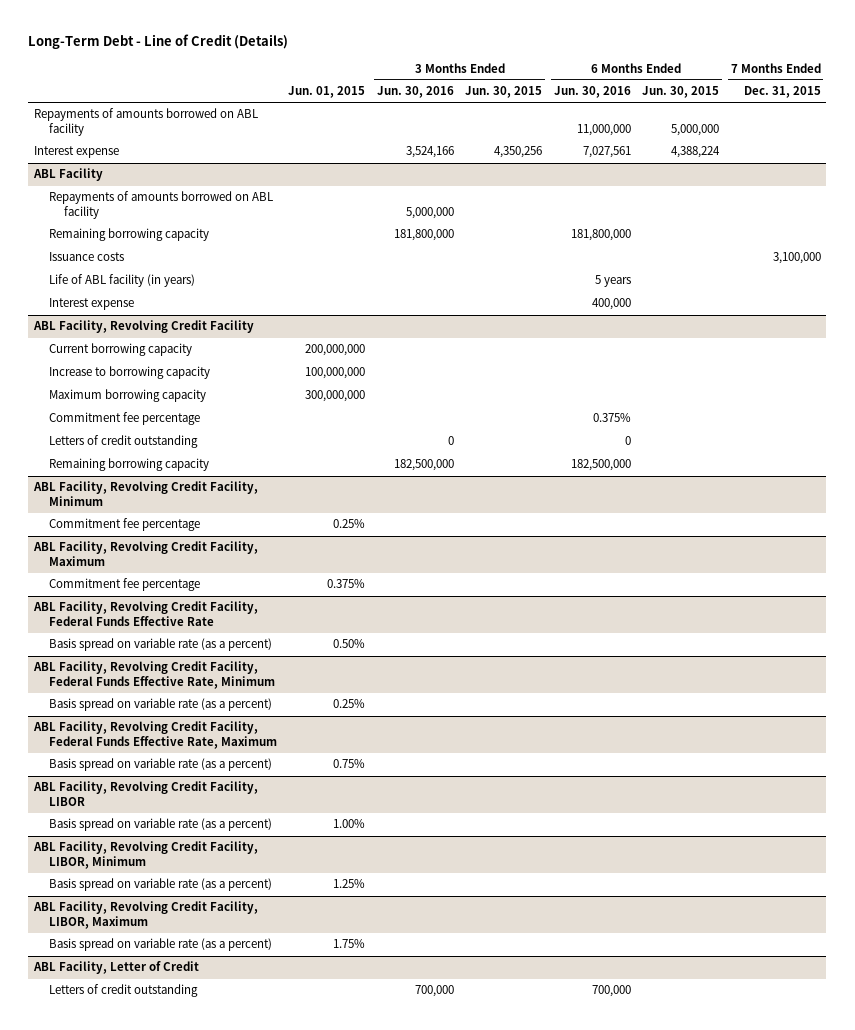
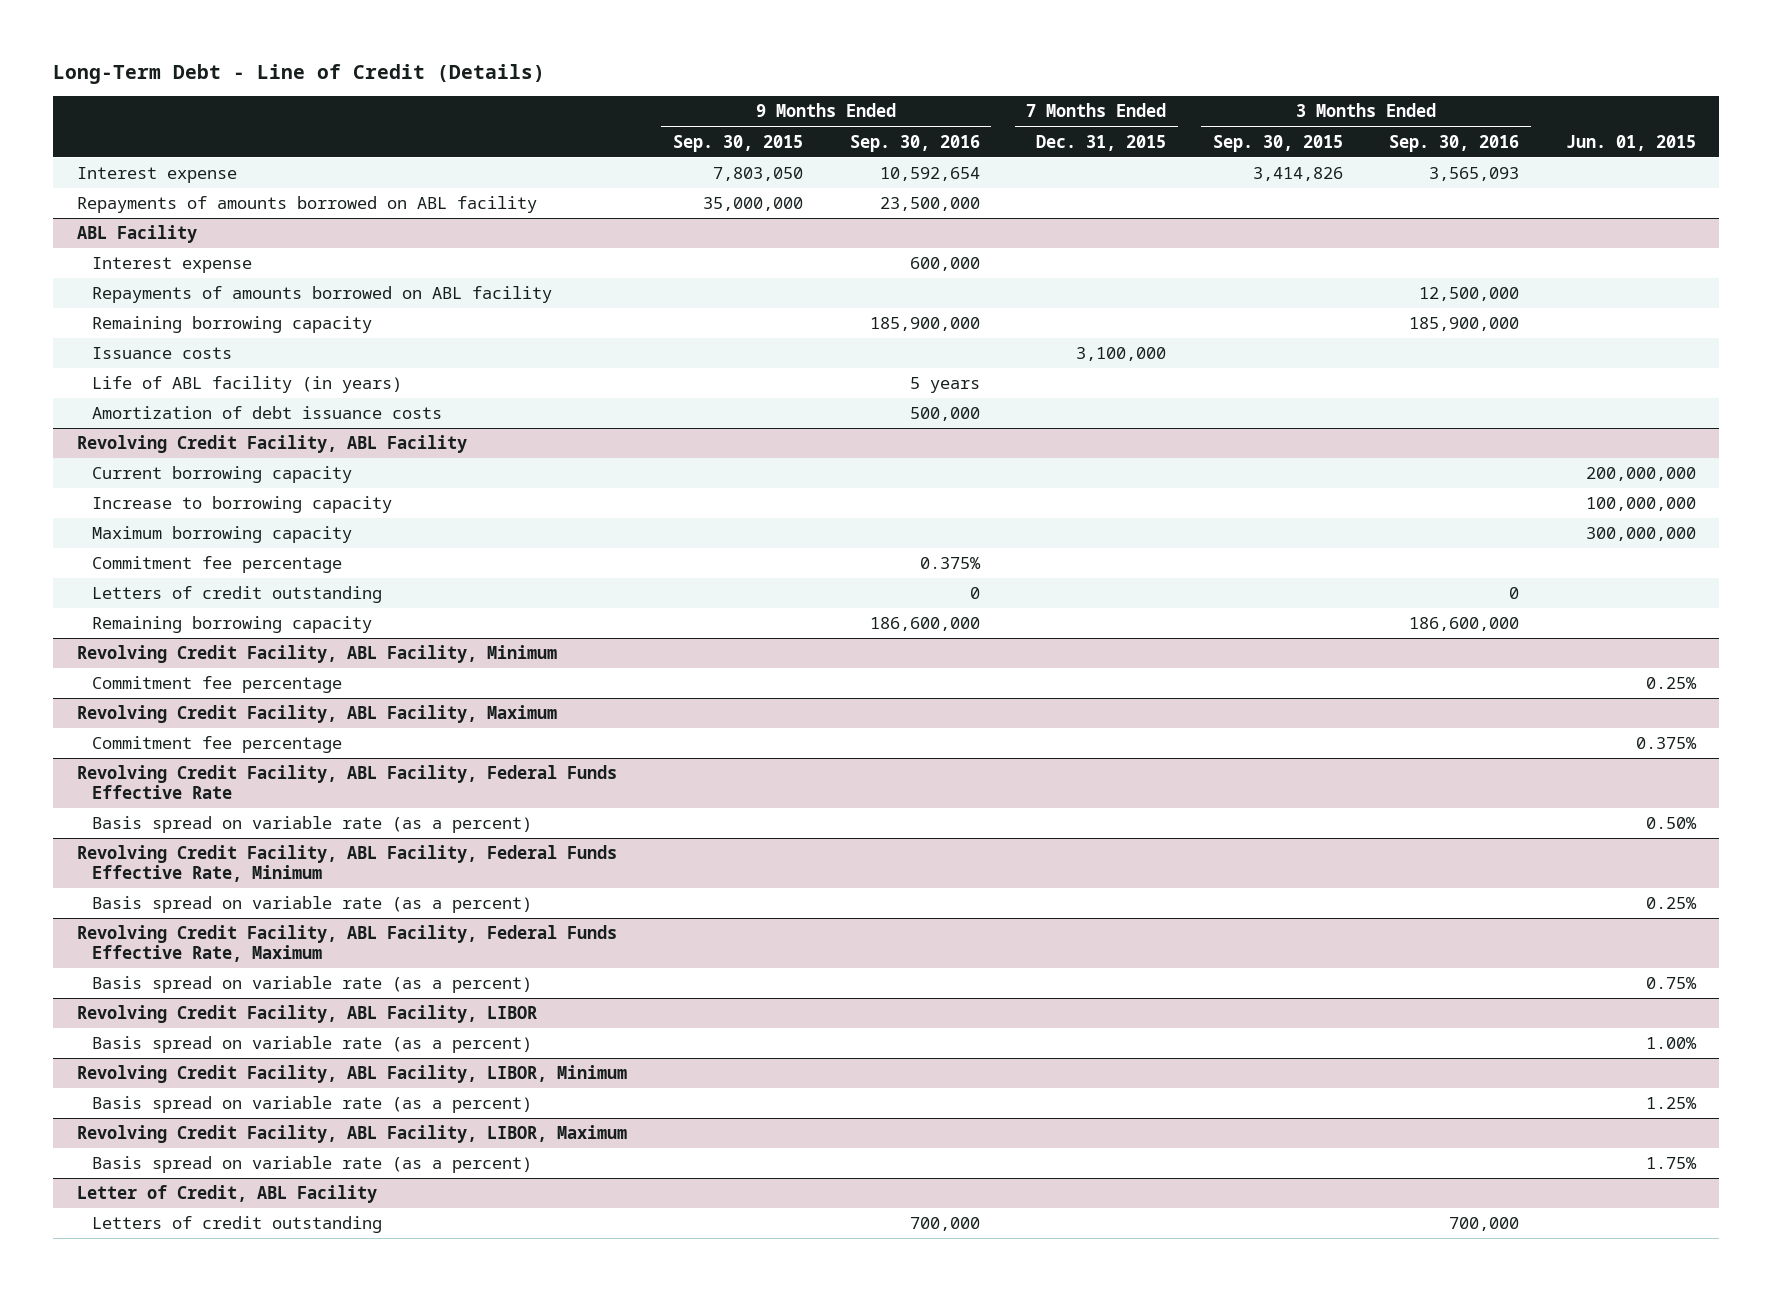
- | Jun. 01, 2015 | 3 Months Ended Jun. 30, 2016 | 3 Months Ended Jun. 30, 2015 | 6 Months Ended Jun. 30, 2016 | 6 Months Ended Jun. 30, 2015 | 7 Months Ended Dec. 31, 2015
+ | 9 Months Ended Sep. 30, 2015 | 9 Months Ended Sep. 30, 2016 | 7 Months Ended Dec. 31, 2015 | 3 Months Ended Sep. 30, 2015 | 3 Months Ended Sep. 30, 2016 | Jun. 01, 2015
moved down: Repayments of amounts borrowed on ABL facility | 35,000,000 | 23,500,000 | | | |
@ ABL Facility
moved up: Interest expense | | 600,000 | | | |
- ABL Facility, Revolving Credit Facility
@ ABL Facility
+ Amortization of debt issuance costs | | 500,000 | | | |
+ Revolving Credit Facility, ABL Facility
- ABL Facility, Revolving Credit Facility, Minimum
+ Revolving Credit Facility, ABL Facility, Minimum
- ABL Facility, Revolving Credit Facility, Maximum
+ Revolving Credit Facility, ABL Facility, Maximum
- ABL Facility, Revolving Credit Facility, Federal Funds Effective Rate
+ Revolving Credit Facility, ABL Facility, Federal Funds Effective Rate
- ABL Facility, Revolving Credit Facility, Federal Funds Effective Rate, Minimum
+ Revolving Credit Facility, ABL Facility, Federal Funds Effective Rate, Minimum
- ABL Facility, Revolving Credit Facility, Federal Funds Effective Rate, Maximum
+ Revolving Credit Facility, ABL Facility, Federal Funds Effective Rate, Maximum
- ABL Facility, Revolving Credit Facility, LIBOR
+ Revolving Credit Facility, ABL Facility, LIBOR
- ABL Facility, Revolving Credit Facility, LIBOR, Minimum
+ Revolving Credit Facility, ABL Facility, LIBOR, Minimum
- ABL Facility, Revolving Credit Facility, LIBOR, Maximum
+ Revolving Credit Facility, ABL Facility, LIBOR, Maximum
- ABL Facility, Letter of Credit
+ Letter of Credit, ABL Facility

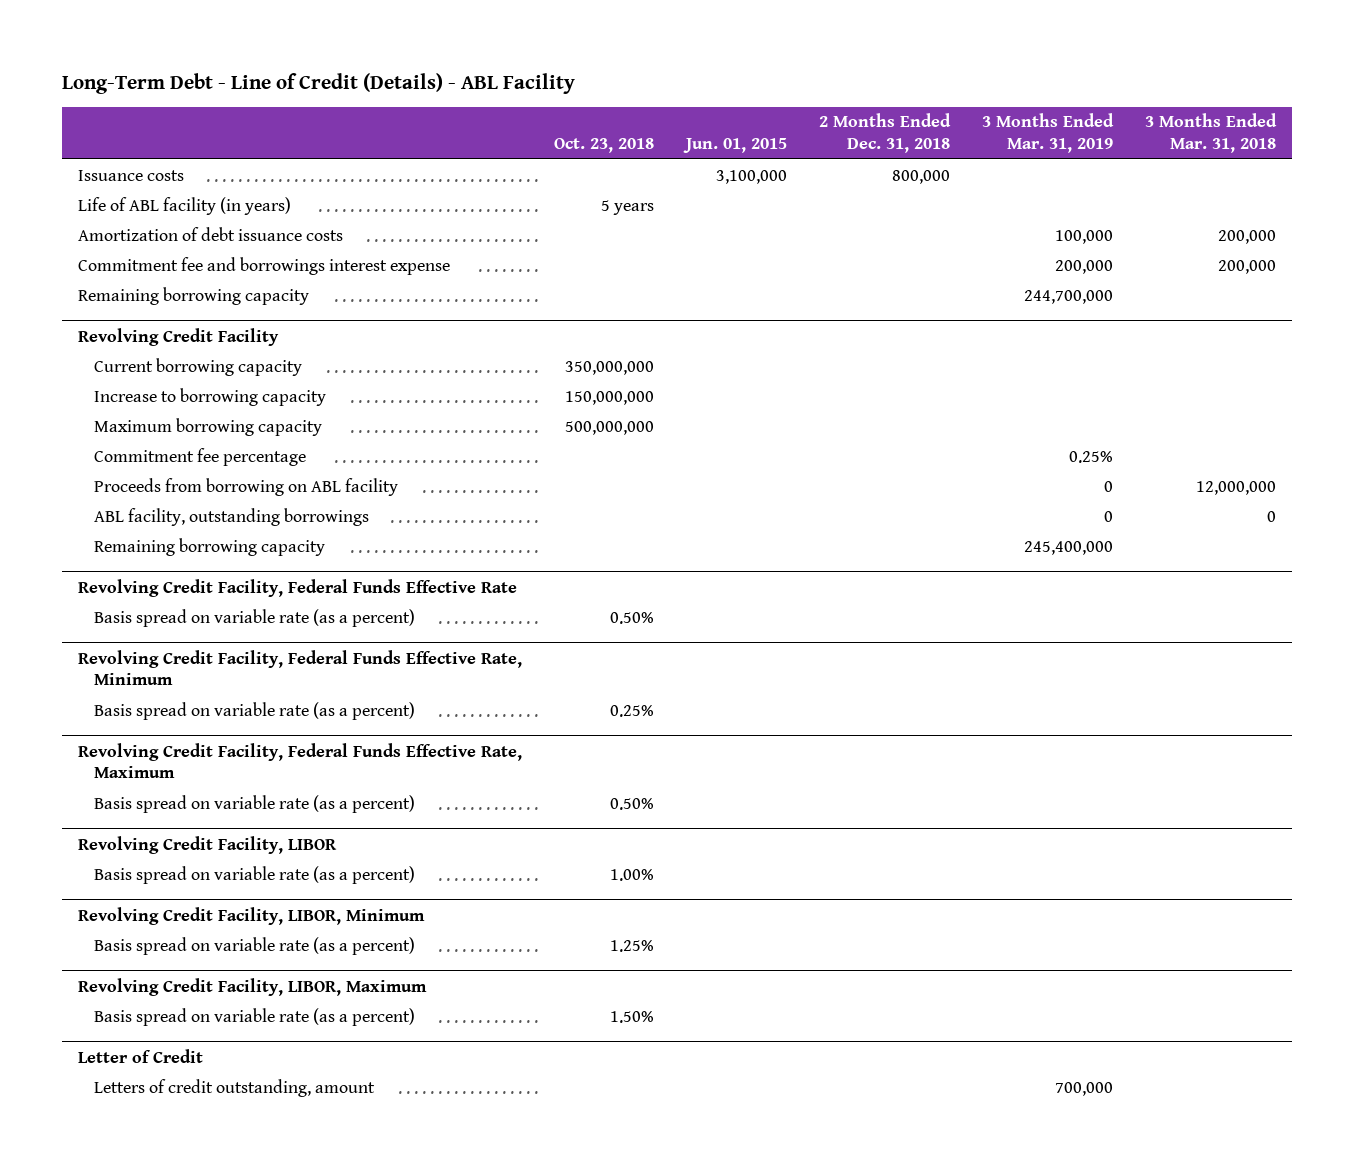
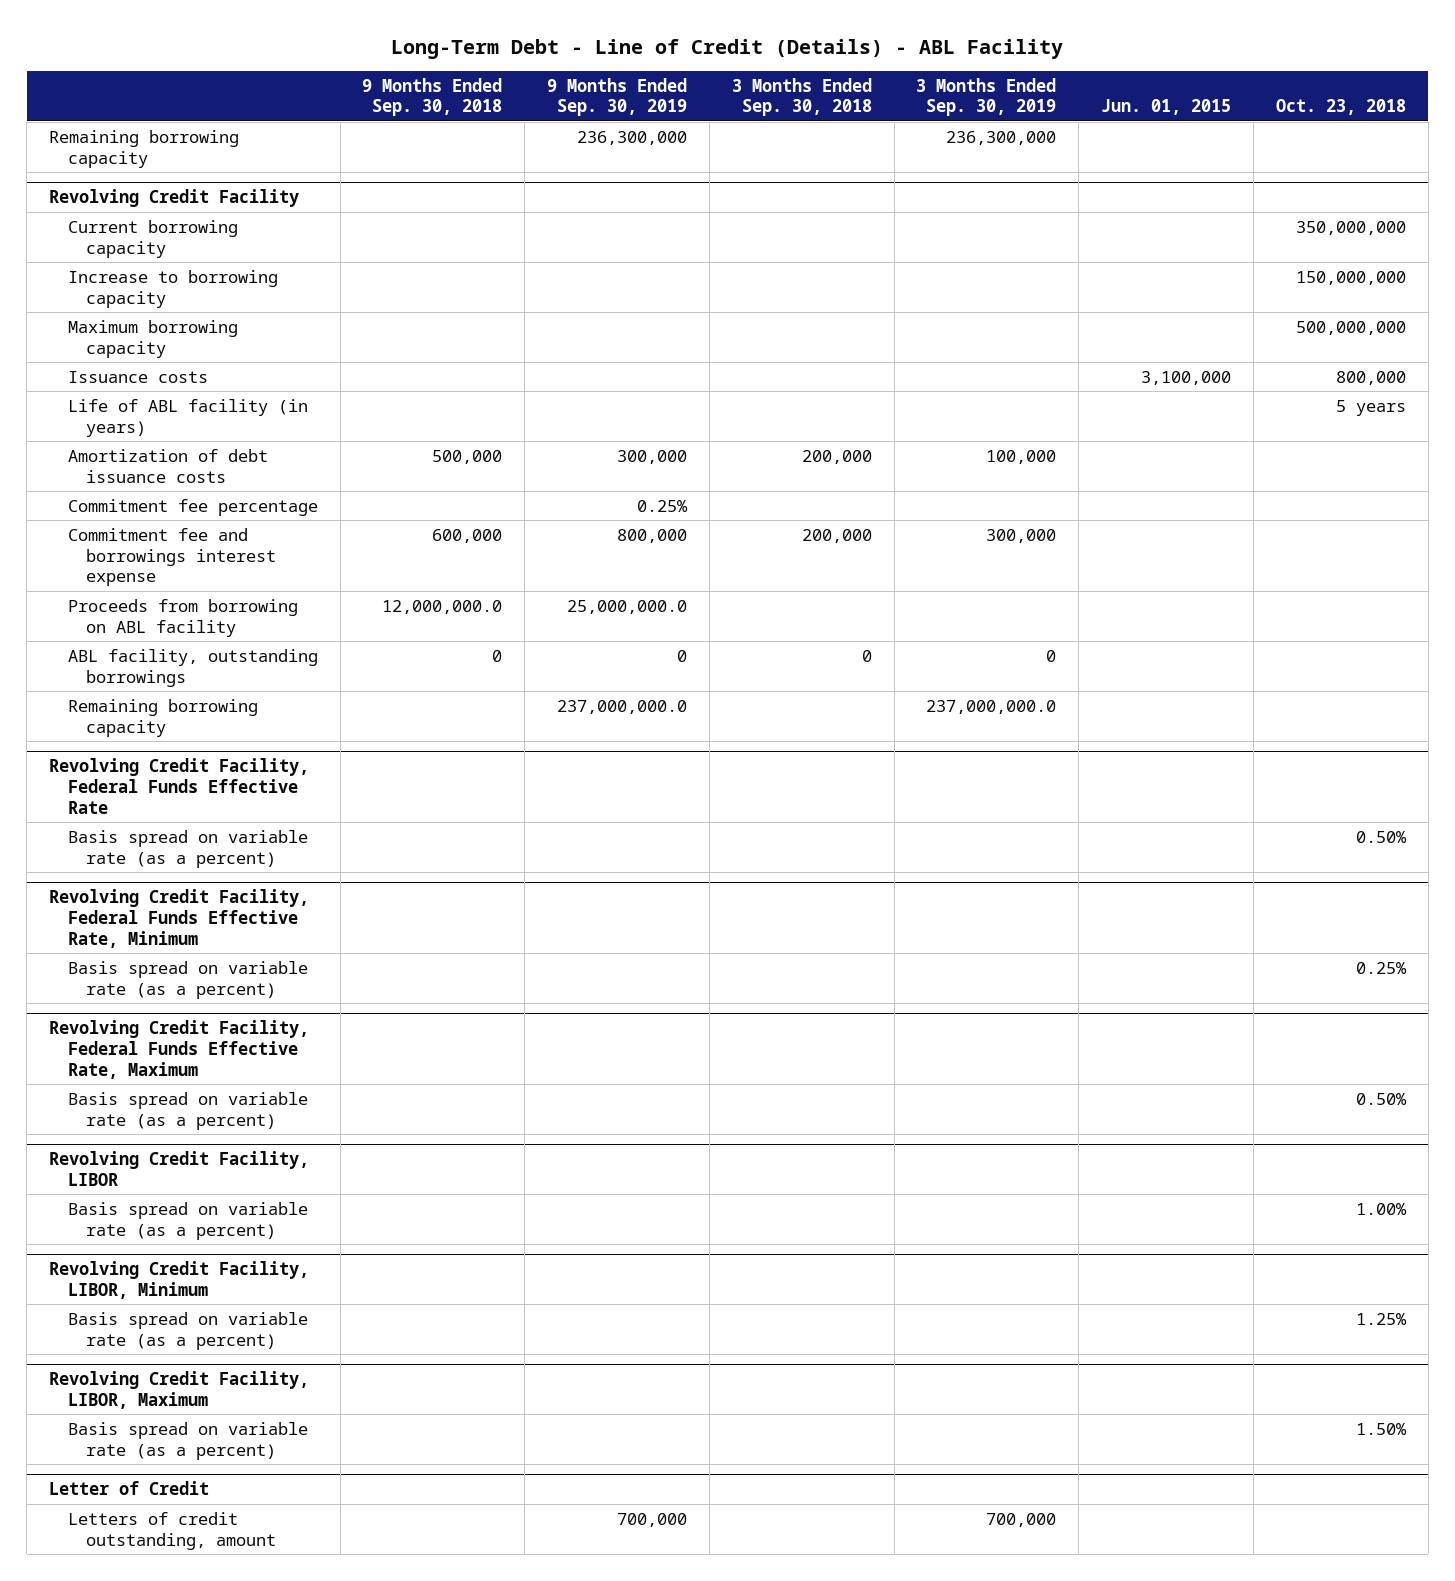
- | Oct. 23, 2018 | Jun. 01, 2015 | 2 Months Ended Dec. 31, 2018 | 3 Months Ended Mar. 31, 2019 | 3 Months Ended Mar. 31, 2018
+ | 9 Months Ended Sep. 30, 2018 | 9 Months Ended Sep. 30, 2019 | 3 Months Ended Sep. 30, 2018 | 3 Months Ended Sep. 30, 2019 | Jun. 01, 2015 | Oct. 23, 2018
- Issuance costs | | 3,100,000 | 800,000 | |
- Life of ABL facility (in years) | 5 years | | | |
- Amortization of debt issuance costs | | | | 100,000 | 200,000
- Commitment fee and borrowings interest expense | | | | 200,000 | 200,000
@ Revolving Credit Facility
+ Issuance costs | | | | | 3,100,000 | 800,000
+ Life of ABL facility (in years) | | | | | | 5 years
+ Amortization of debt issuance costs | 500,000 | 300,000 | 200,000 | 100,000 | |
+ Commitment fee and borrowings interest expense | 600,000 | 800,000 | 200,000 | 300,000 | |

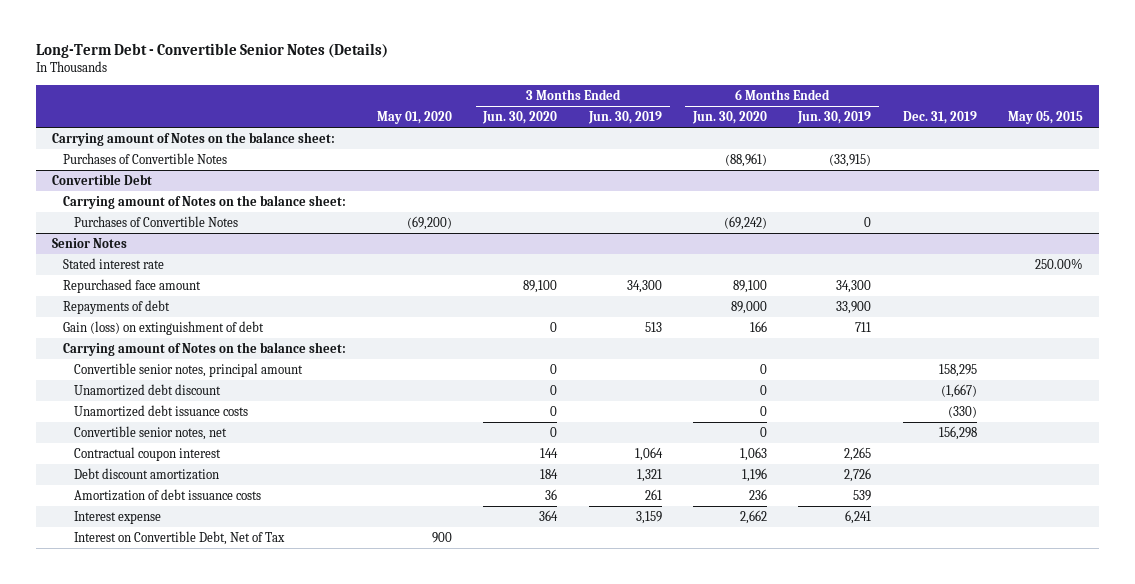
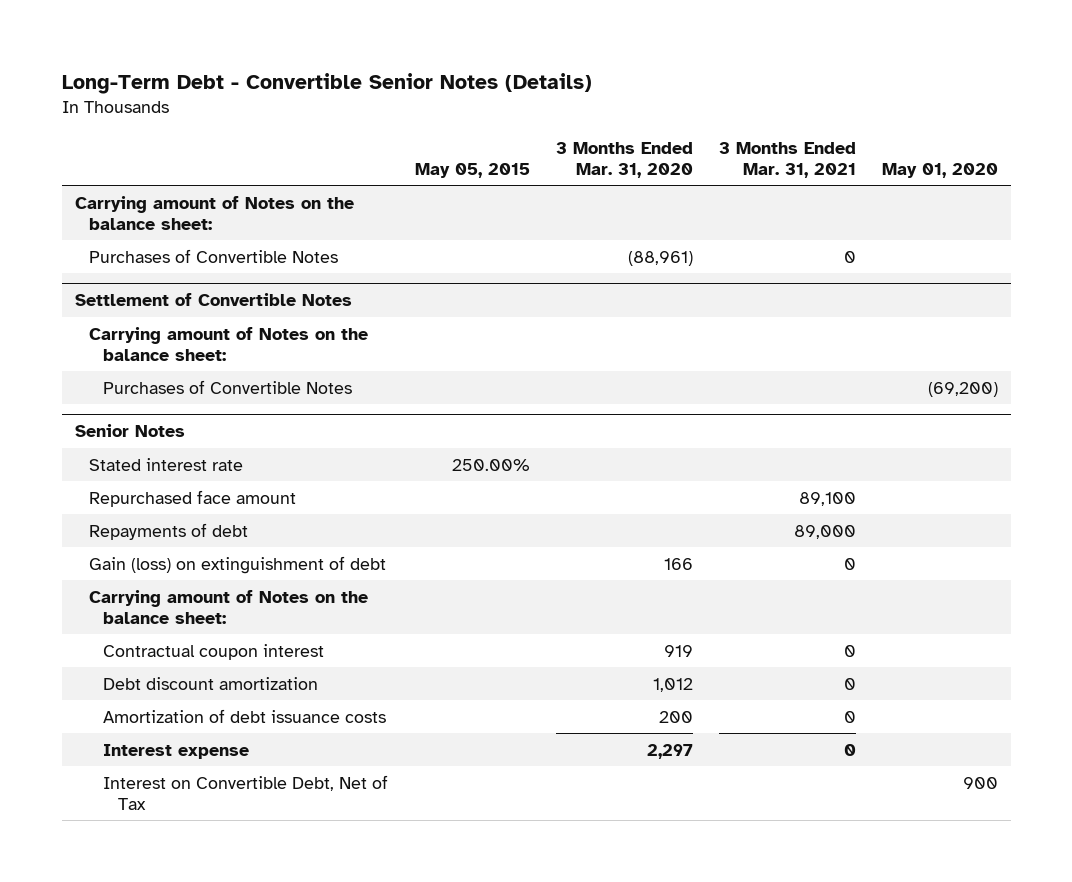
- | May 01, 2020 | 3 Months Ended Jun. 30, 2020 | 3 Months Ended Jun. 30, 2019 | 6 Months Ended Jun. 30, 2020 | 6 Months Ended Jun. 30, 2019 | Dec. 31, 2019 | May 05, 2015
+ | May 05, 2015 | 3 Months Ended Mar. 31, 2020 | 3 Months Ended Mar. 31, 2021 | May 01, 2020
- Convertible Debt
+ Settlement of Convertible Notes
@ Senior Notes
- Convertible senior notes, principal amount | | 0 | | 0 | | 158,295 |
- Unamortized debt discount | | 0 | | 0 | | (1,667) |
- Unamortized debt issuance costs | | 0 | | 0 | | (330) |
- Convertible senior notes, net | | 0 | | 0 | | 156,298 |

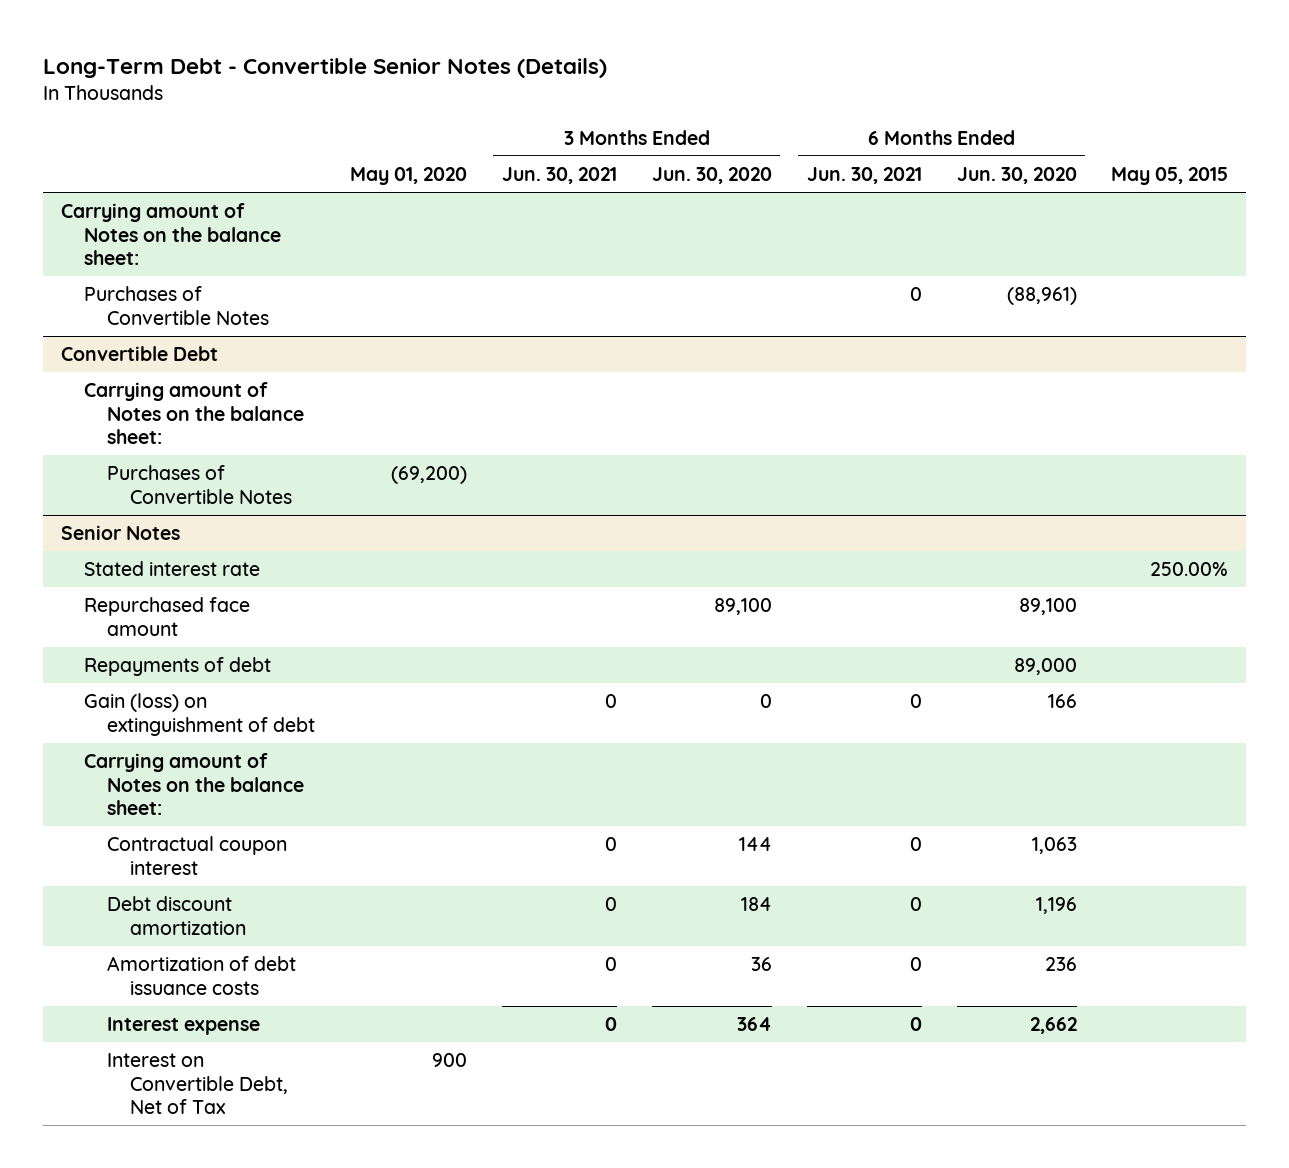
- | May 05, 2015 | 3 Months Ended Mar. 31, 2020 | 3 Months Ended Mar. 31, 2021 | May 01, 2020
+ | May 01, 2020 | 3 Months Ended Jun. 30, 2021 | 3 Months Ended Jun. 30, 2020 | 6 Months Ended Jun. 30, 2021 | 6 Months Ended Jun. 30, 2020 | May 05, 2015
- Settlement of Convertible Notes
+ Convertible Debt

